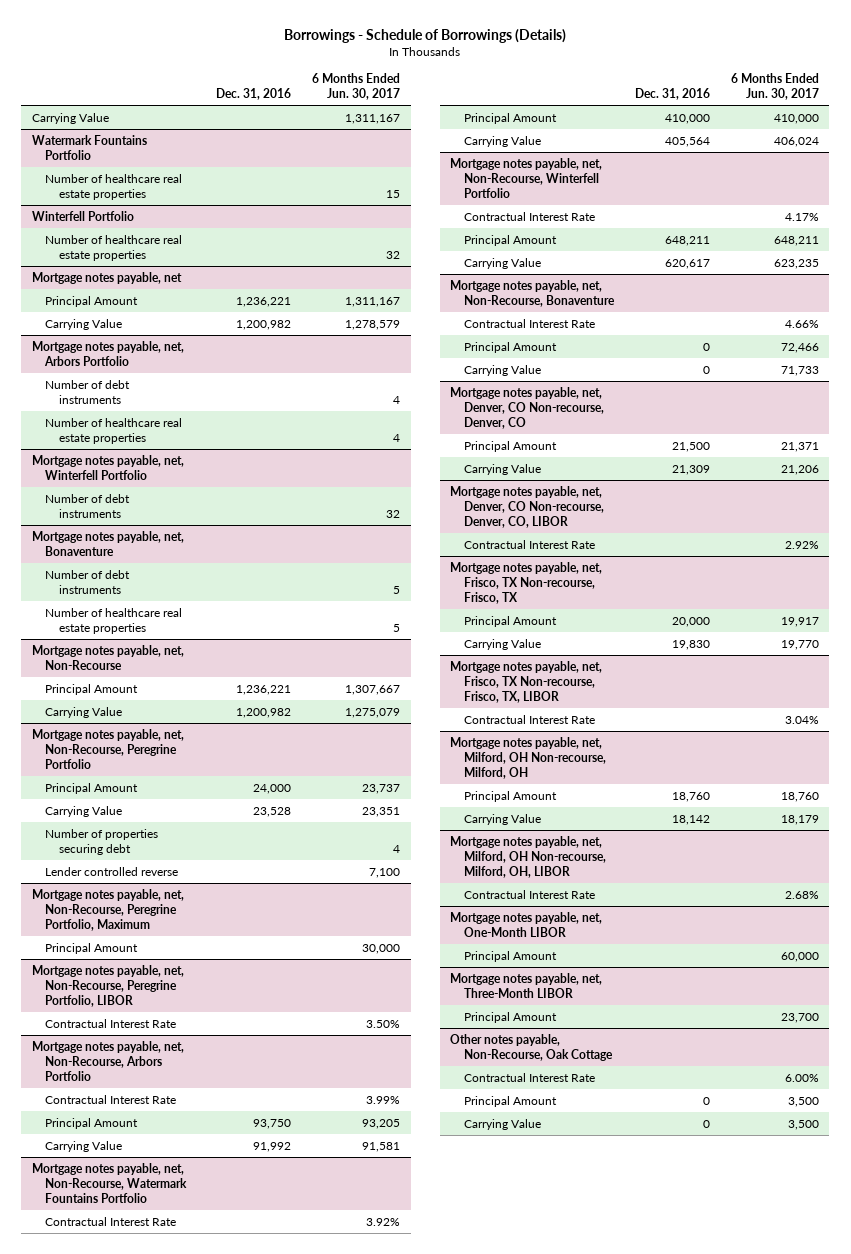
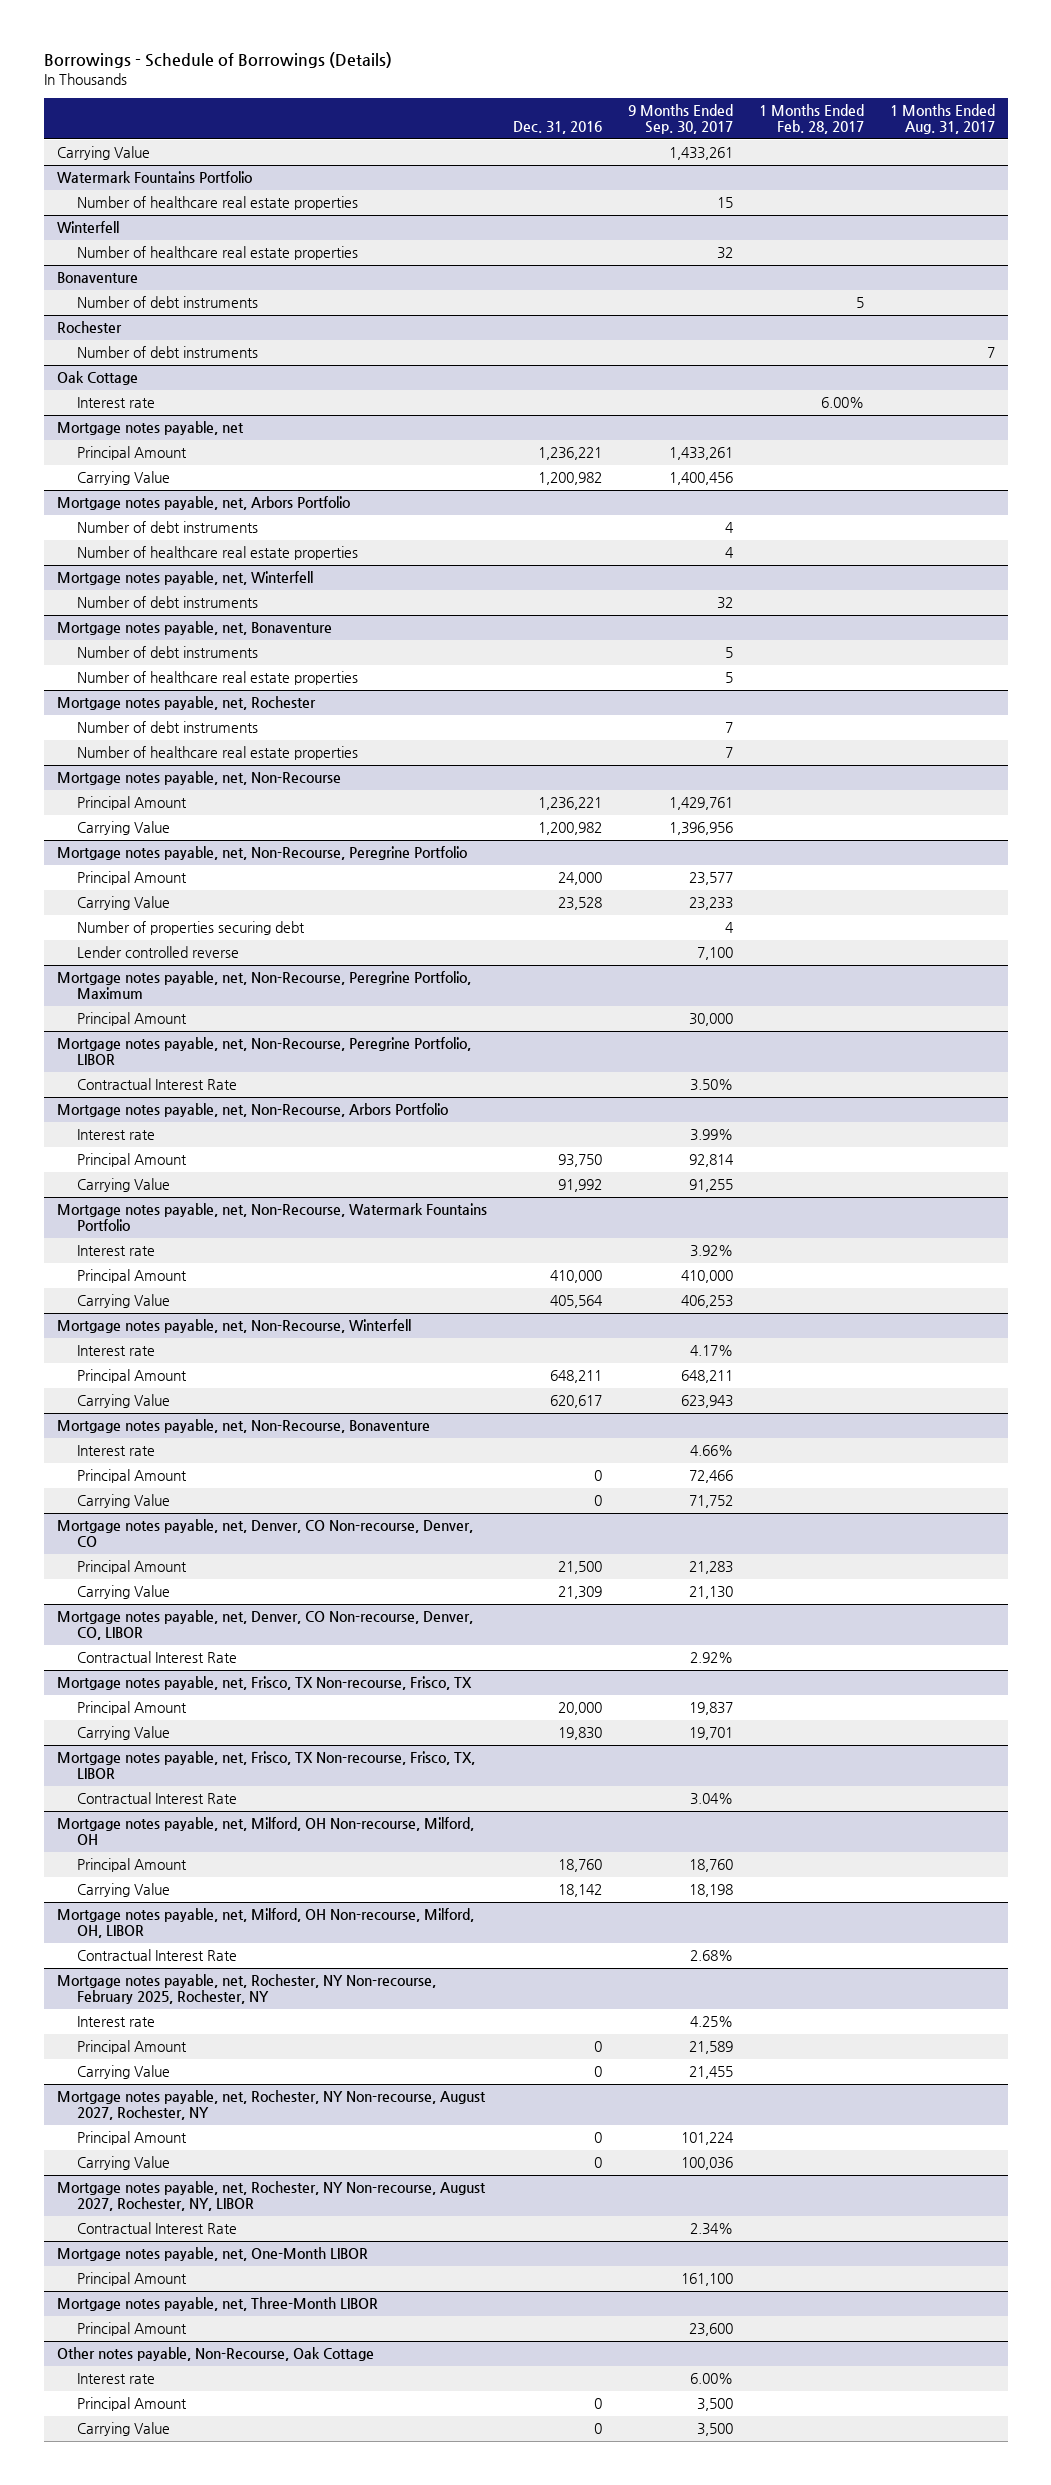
- | Dec. 31, 2016 | 6 Months Ended Jun. 30, 2017
+ | Dec. 31, 2016 | 9 Months Ended Sep. 30, 2017 | 1 Months Ended Feb. 28, 2017 | 1 Months Ended Aug. 31, 2017
- Winterfell Portfolio
+ Winterfell
+ Bonaventure
+ Number of debt instruments | | | 5 |
+ Rochester
+ Number of debt instruments | | | | 7
+ Oak Cottage
+ Interest rate | | | 6.00% |
- Mortgage notes payable, net, Winterfell Portfolio
+ Mortgage notes payable, net, Winterfell
+ Mortgage notes payable, net, Rochester
+ Number of debt instruments | | 7 | |
+ Number of healthcare real estate properties | | 7 | |
@ Mortgage notes payable, net, Non-Recourse, Arbors Portfolio
- Contractual Interest Rate | | 3.99%
+ Interest rate | | 3.99% | |
@ Mortgage notes payable, net, Non-Recourse, Watermark Fountains Portfolio
- Contractual Interest Rate | | 3.92%
+ Interest rate | | 3.92% | |
- Mortgage notes payable, net, Non-Recourse, Winterfell Portfolio
- Contractual Interest Rate | | 4.17%
+ Mortgage notes payable, net, Non-Recourse, Winterfell
+ Interest rate | | 4.17% | |
@ Mortgage notes payable, net, Non-Recourse, Bonaventure
- Contractual Interest Rate | | 4.66%
+ Interest rate | | 4.66% | |
+ Mortgage notes payable, net, Rochester, NY Non-recourse, February 2025, Rochester, NY
+ Interest rate | | 4.25% | |
+ Principal Amount | 0 | 21,589 | |
+ Carrying Value | 0 | 21,455 | |
+ Mortgage notes payable, net, Rochester, NY Non-recourse, August 2027, Rochester, NY
+ Principal Amount | 0 | 101,224 | |
+ Carrying Value | 0 | 100,036 | |
+ Mortgage notes payable, net, Rochester, NY Non-recourse, August 2027, Rochester, NY, LIBOR
+ Contractual Interest Rate | | 2.34% | |
@ Other notes payable, Non-Recourse, Oak Cottage
- Contractual Interest Rate | | 6.00%
+ Interest rate | | 6.00% | |

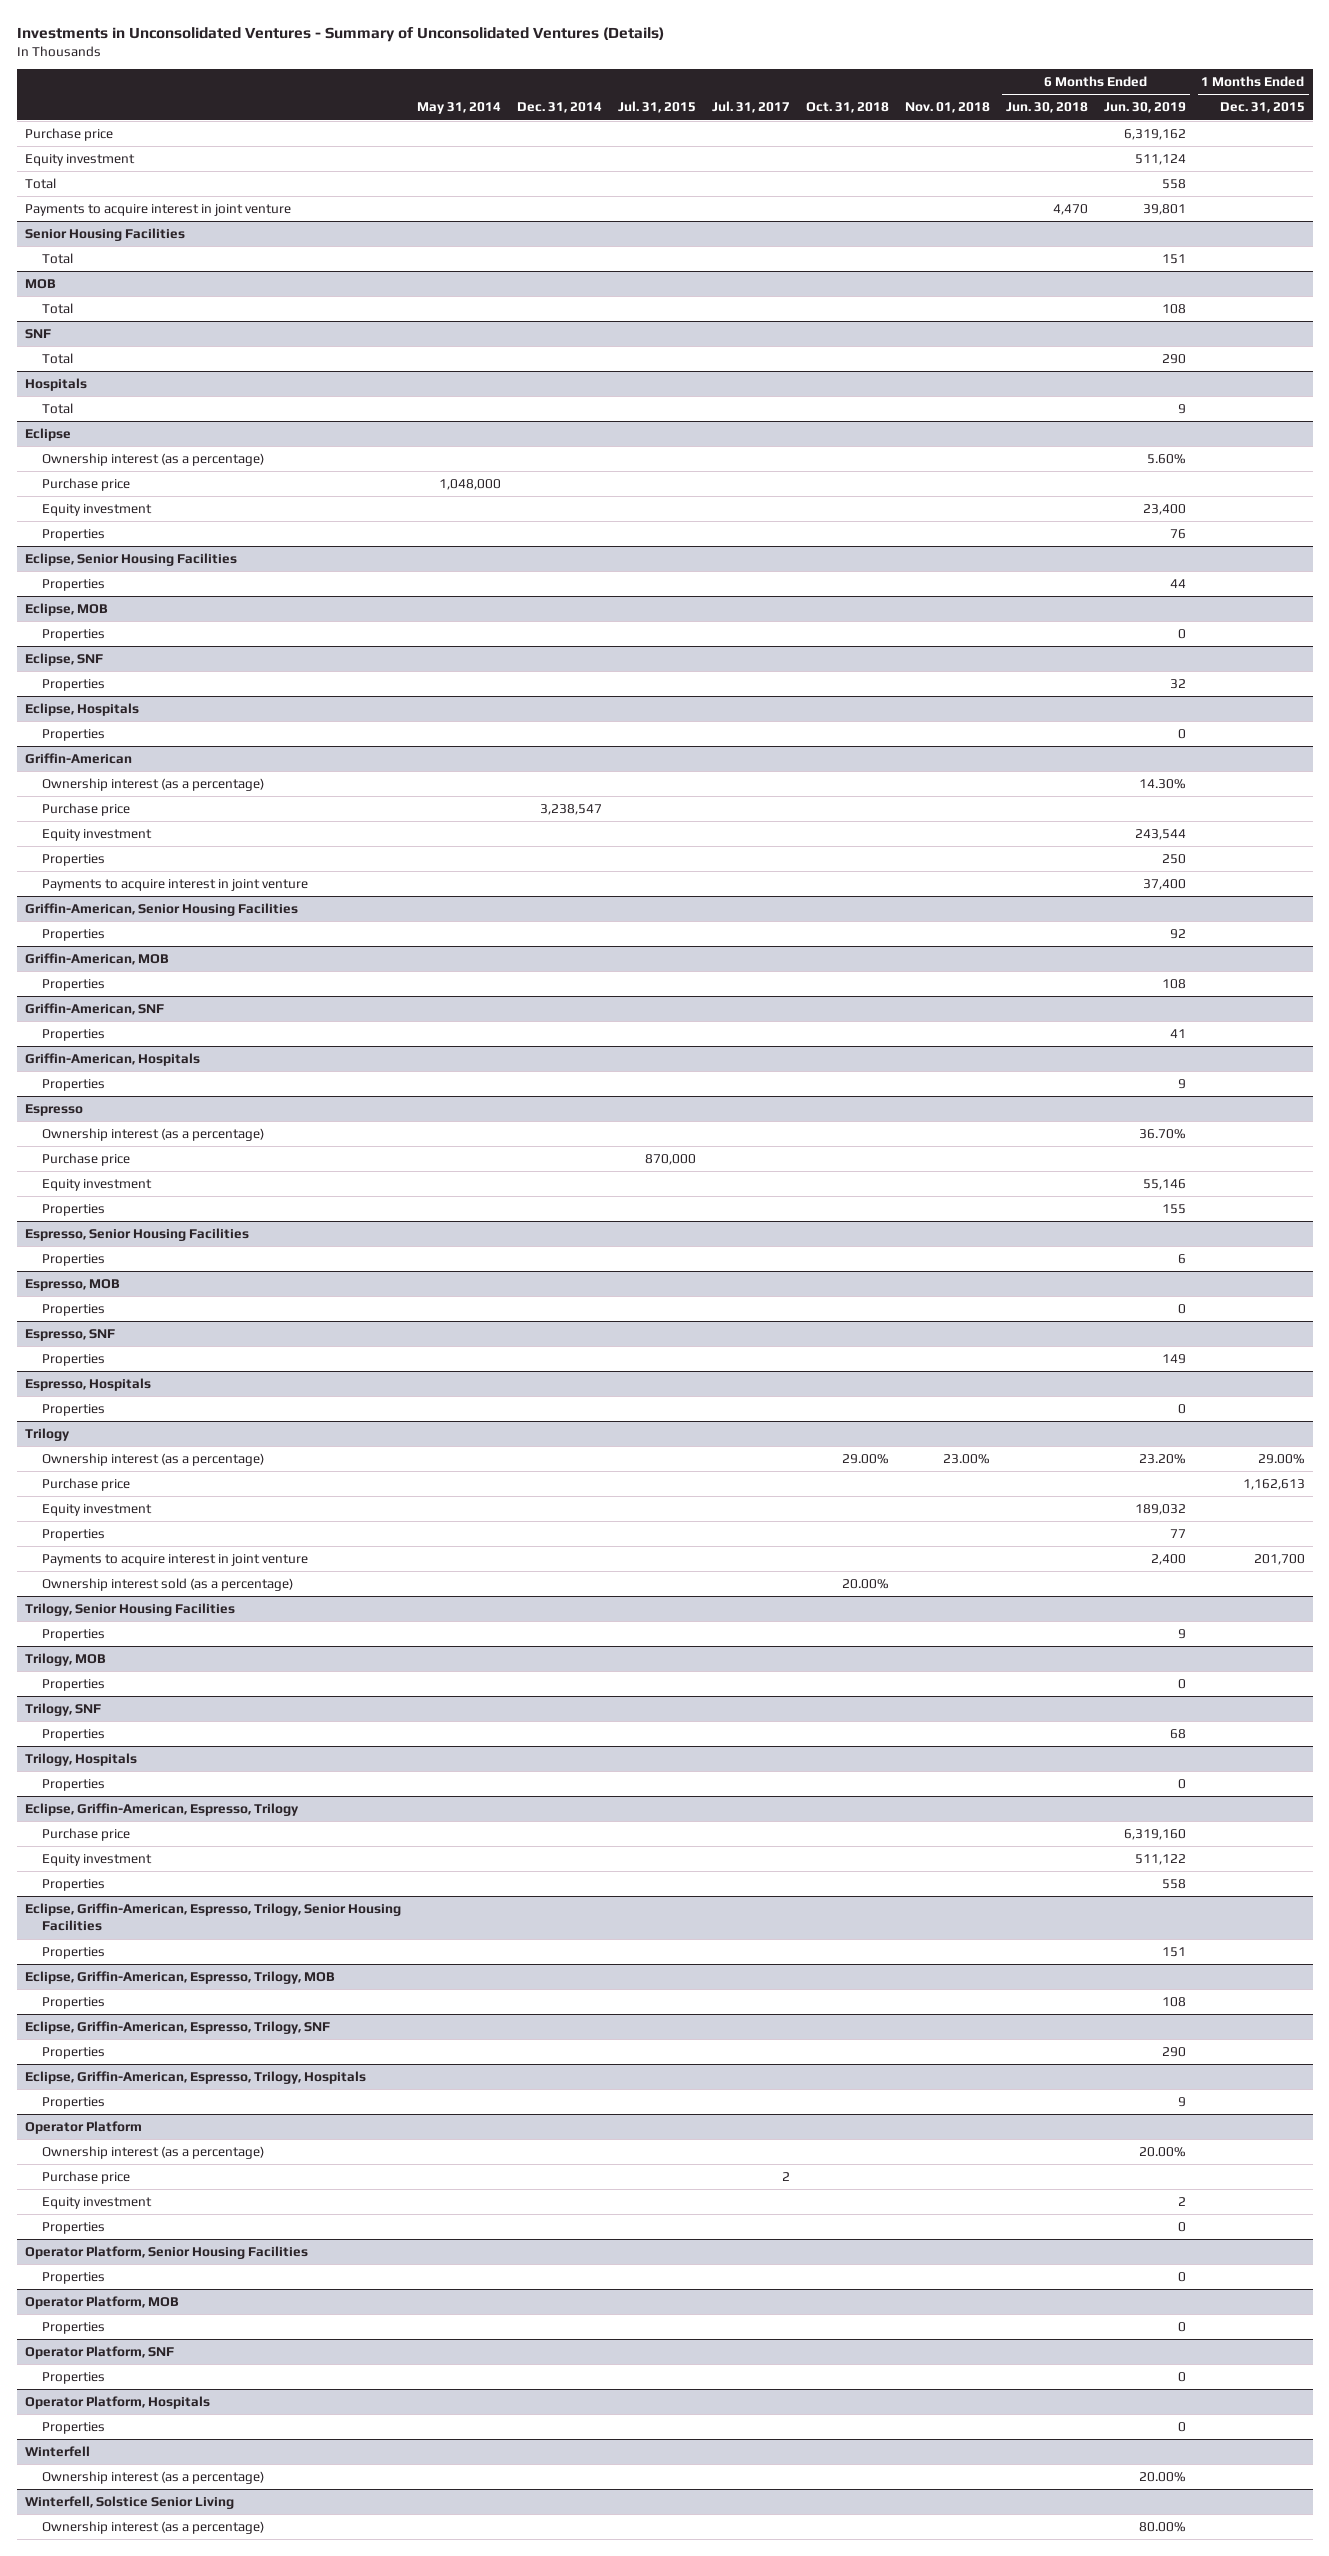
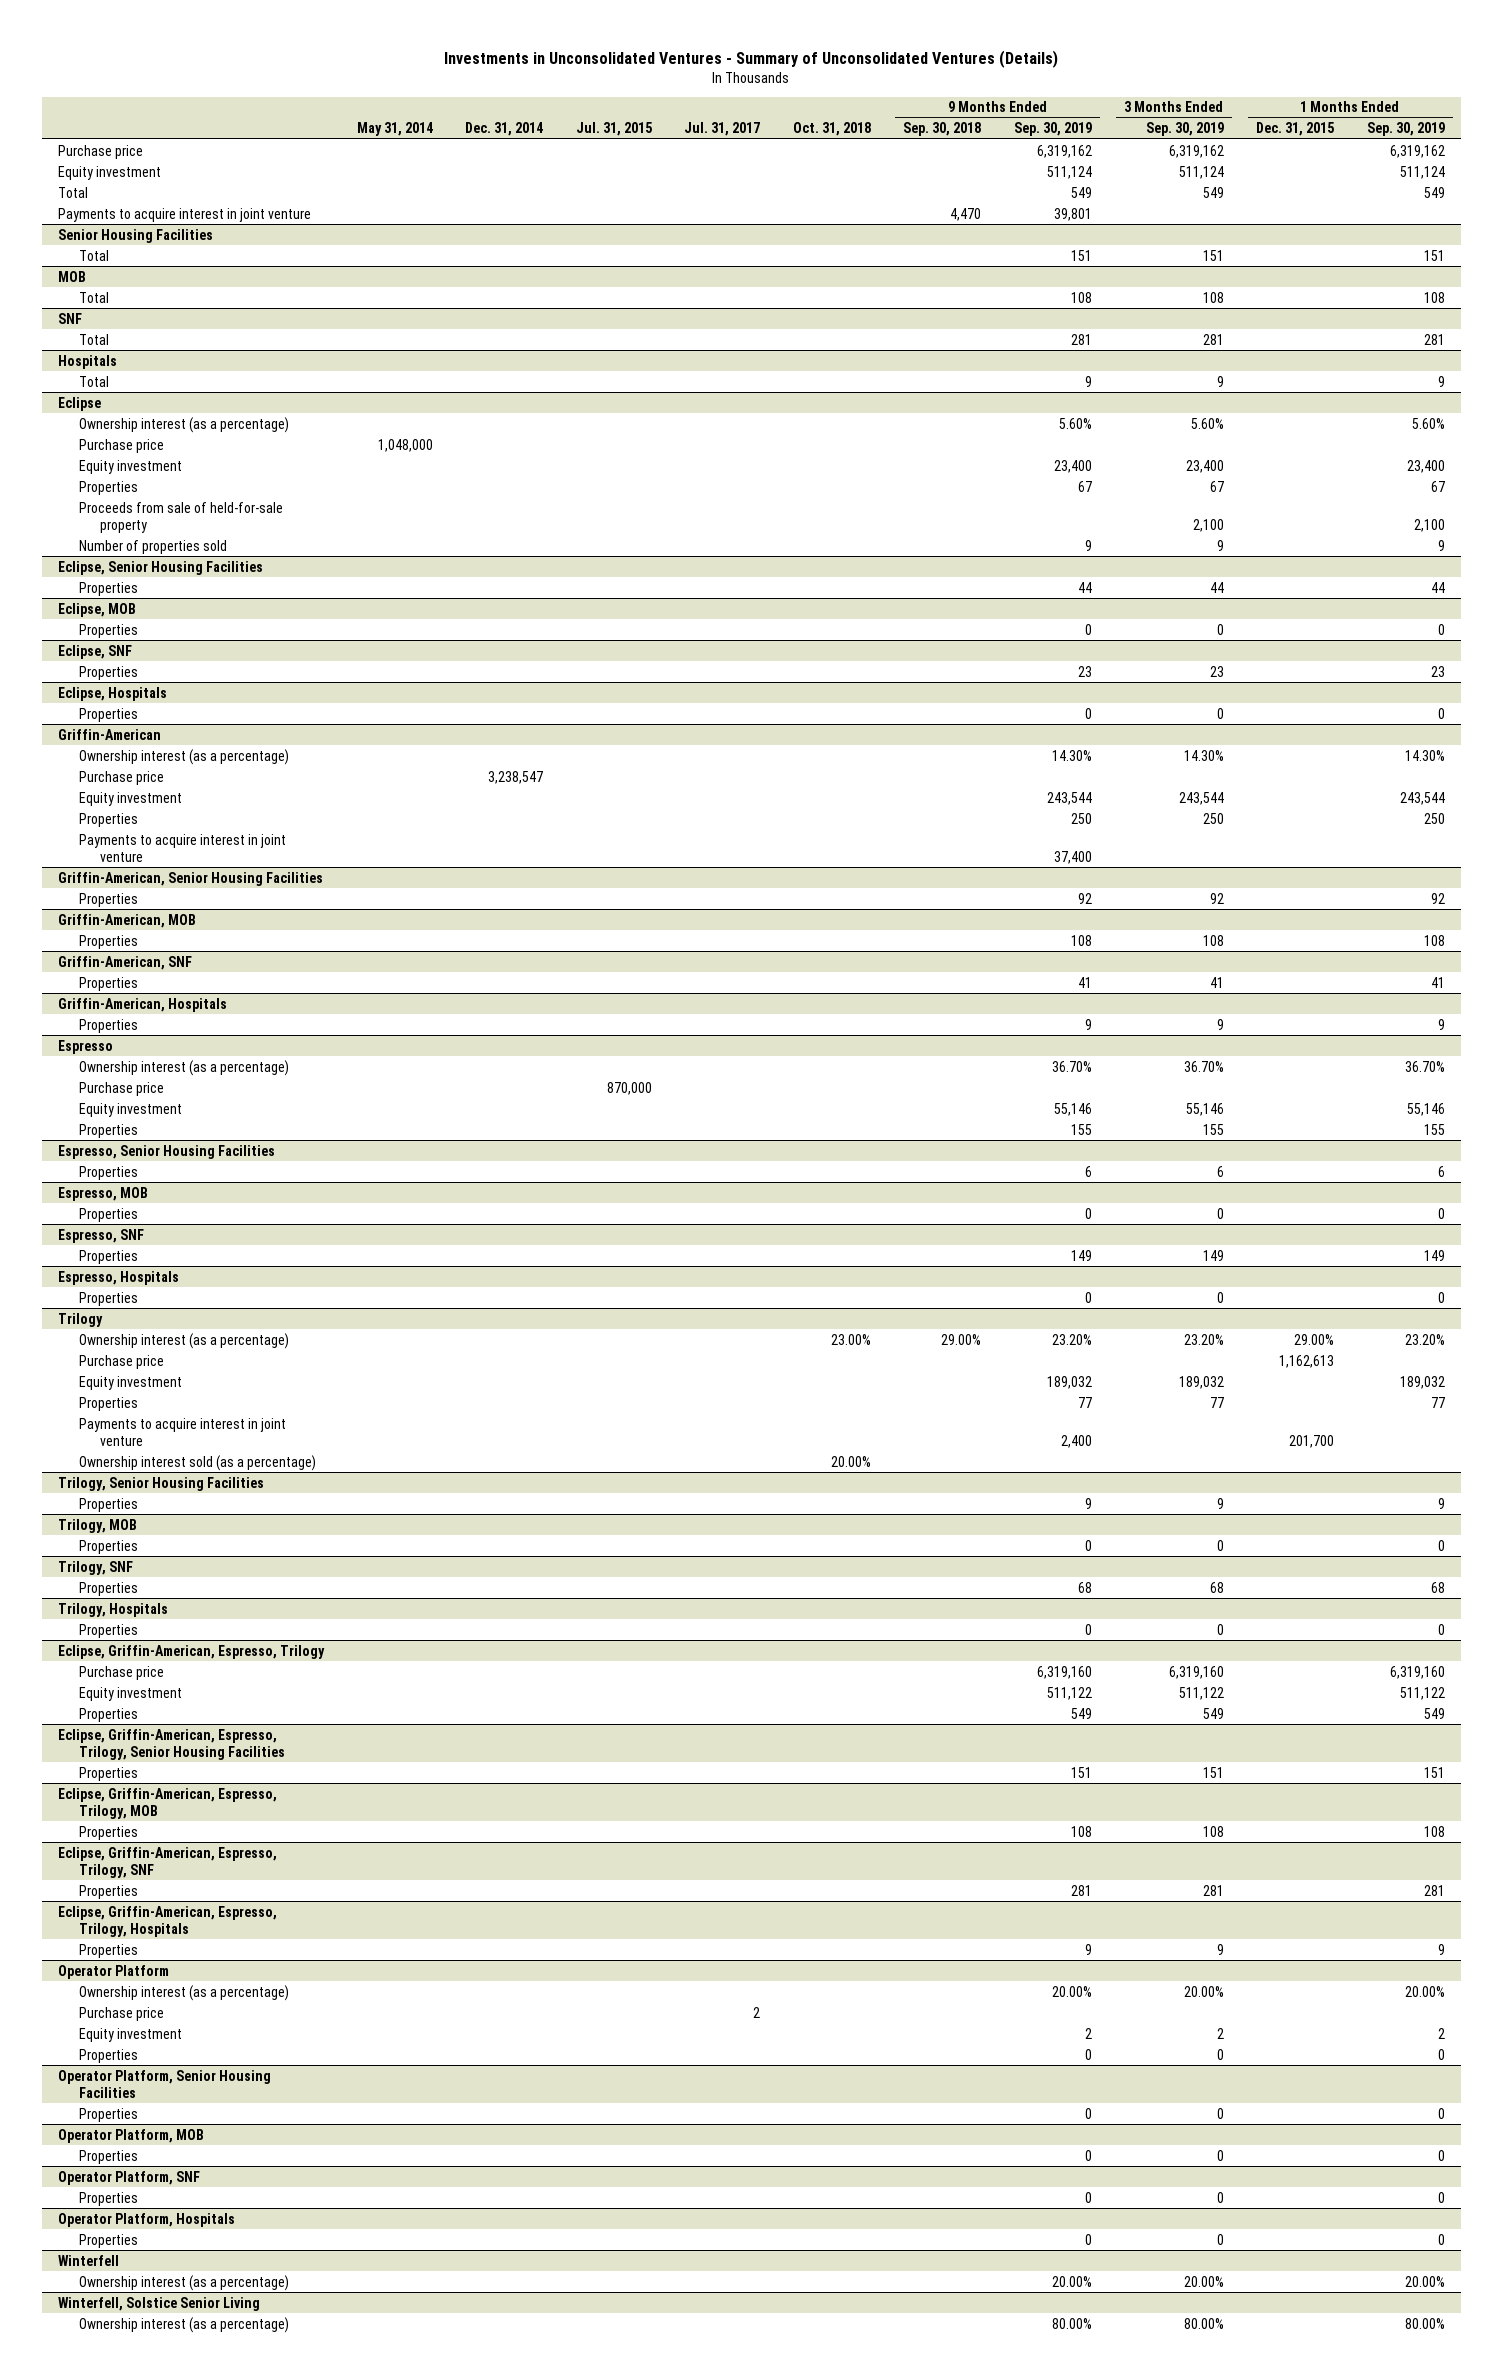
- | May 31, 2014 | Dec. 31, 2014 | Jul. 31, 2015 | Jul. 31, 2017 | Oct. 31, 2018 | Nov. 01, 2018 | 6 Months Ended Jun. 30, 2018 | 6 Months Ended Jun. 30, 2019 | 1 Months Ended Dec. 31, 2015
+ | May 31, 2014 | Dec. 31, 2014 | Jul. 31, 2015 | Jul. 31, 2017 | Oct. 31, 2018 | 9 Months Ended Sep. 30, 2018 | 9 Months Ended Sep. 30, 2019 | 3 Months Ended Sep. 30, 2019 | 1 Months Ended Dec. 31, 2015 | 1 Months Ended Sep. 30, 2019
@ Eclipse
+ Proceeds from sale of held-for-sale property | | | | | | | | 2,100 | | 2,100
+ Number of properties sold | | | | | | | 9 | 9 | | 9
@ Trilogy
- Ownership interest (as a percentage) | | | | | 29.00% | 23.00% | | 23.20% | 29.00%
+ Ownership interest (as a percentage) | | | | | 23.00% | 29.00% | 23.20% | 23.20% | 29.00% | 23.20%

